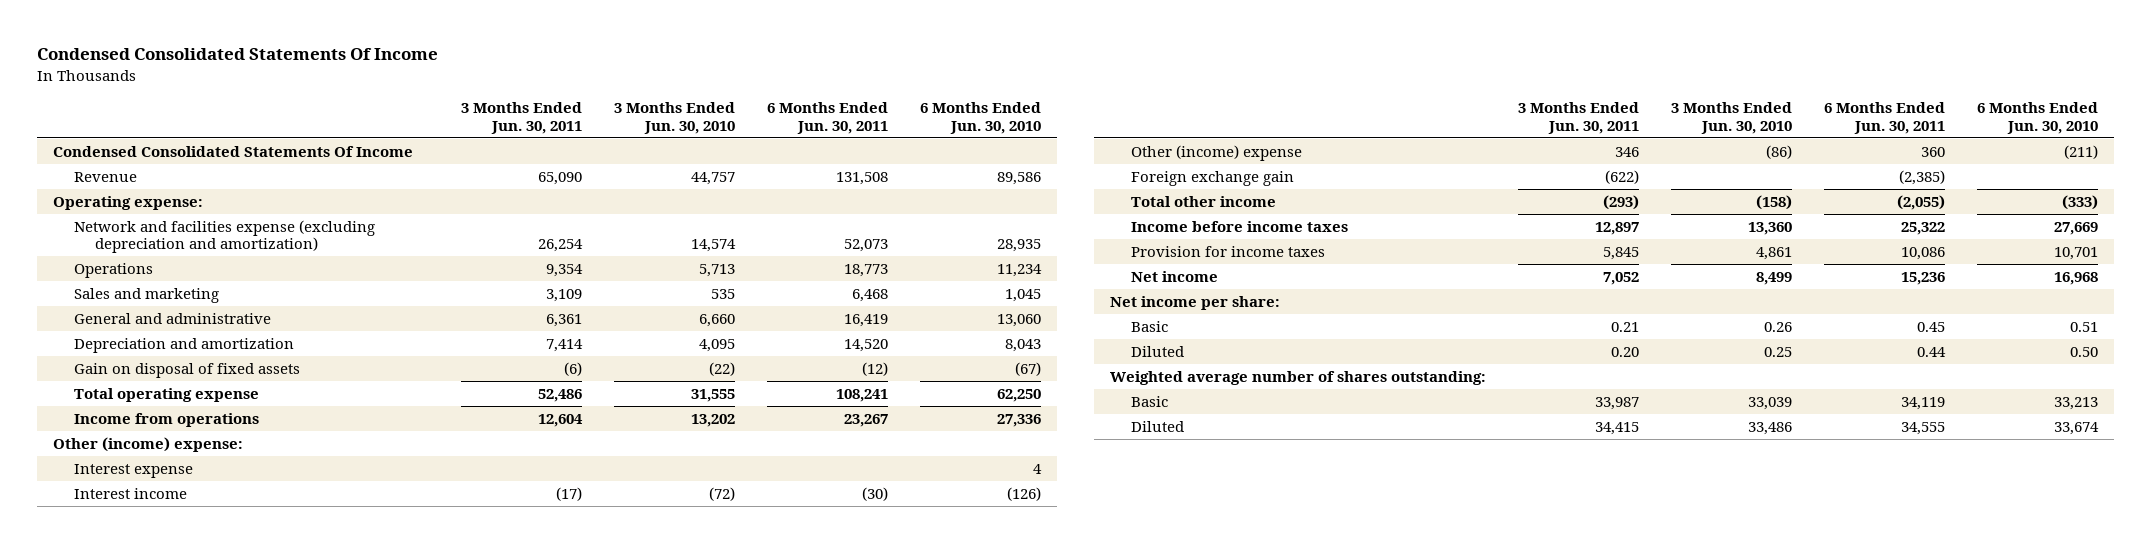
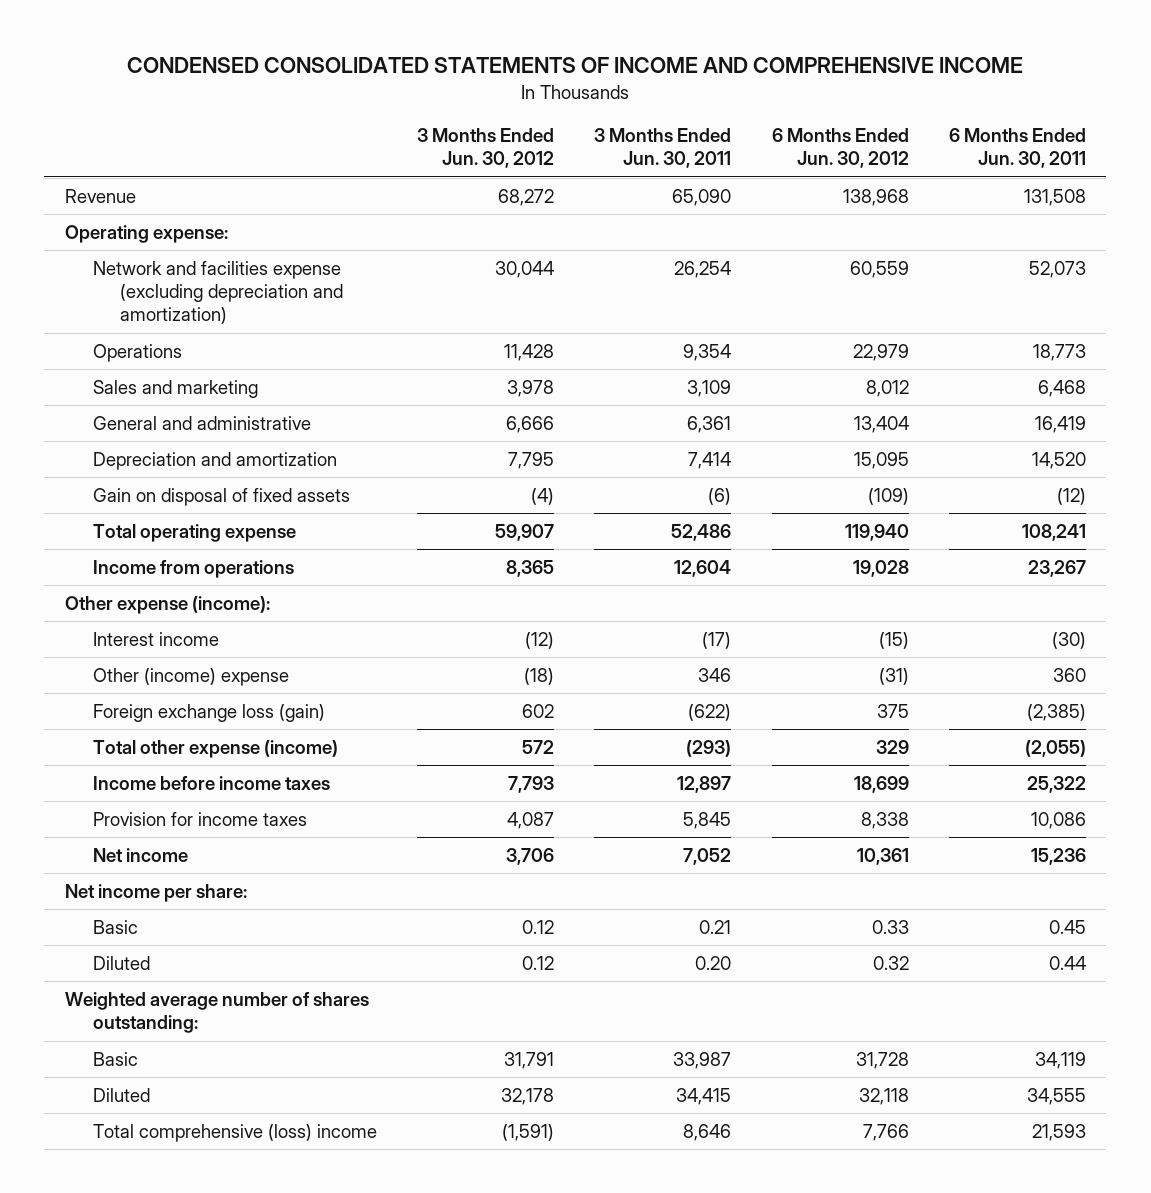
- Condensed Consolidated Statements Of Income
+ CONDENSED CONSOLIDATED STATEMENTS OF INCOME AND COMPREHENSIVE INCOME
- | 3 Months Ended Jun. 30, 2011 | 3 Months Ended Jun. 30, 2010 | 6 Months Ended Jun. 30, 2011 | 6 Months Ended Jun. 30, 2010
+ | 3 Months Ended Jun. 30, 2012 | 3 Months Ended Jun. 30, 2011 | 6 Months Ended Jun. 30, 2012 | 6 Months Ended Jun. 30, 2011
- Condensed Consolidated Statements Of Income
- Other (income) expense:
- Interest expense | | | | 4
+ Other expense (income):
- Foreign exchange gain | (622) | | (2,385) |
- Total other income | (293) | (158) | (2,055) | (333)
+ Foreign exchange loss (gain) | 602 | (622) | 375 | (2,385)
+ Total other expense (income) | 572 | (293) | 329 | (2,055)
+ Total comprehensive (loss) income | (1,591) | 8,646 | 7,766 | 21,593

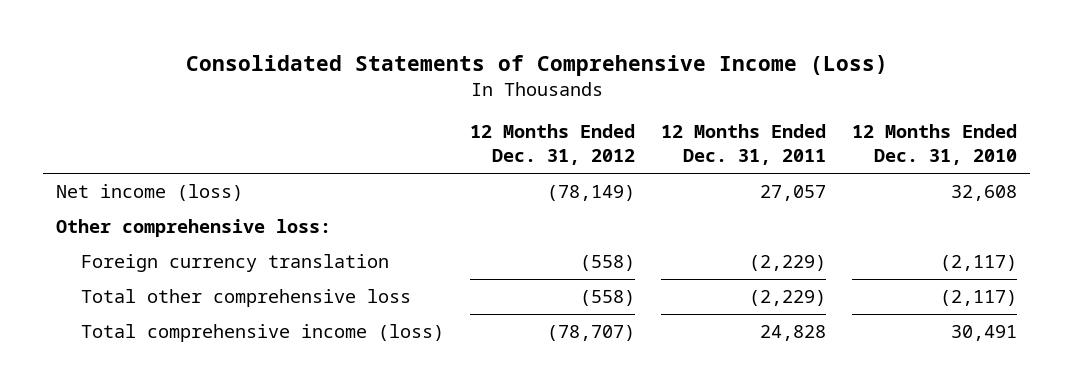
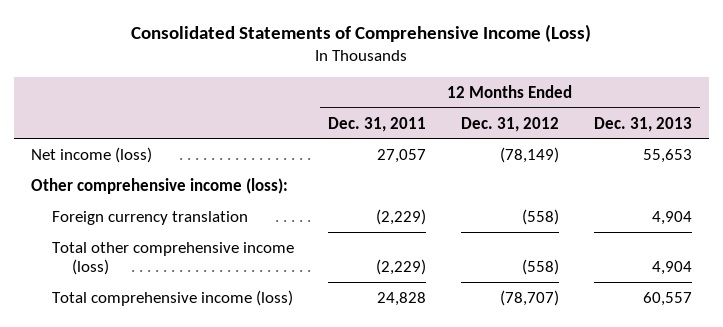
- | 12 Months Ended Dec. 31, 2012 | 12 Months Ended Dec. 31, 2011 | 12 Months Ended Dec. 31, 2010
+ | 12 Months Ended Dec. 31, 2011 | 12 Months Ended Dec. 31, 2012 | 12 Months Ended Dec. 31, 2013
- Other comprehensive loss:
+ Other comprehensive income (loss):
- Total other comprehensive loss | (558) | (2,229) | (2,117)
+ Total other comprehensive income (loss) | (2,229) | (558) | 4,904

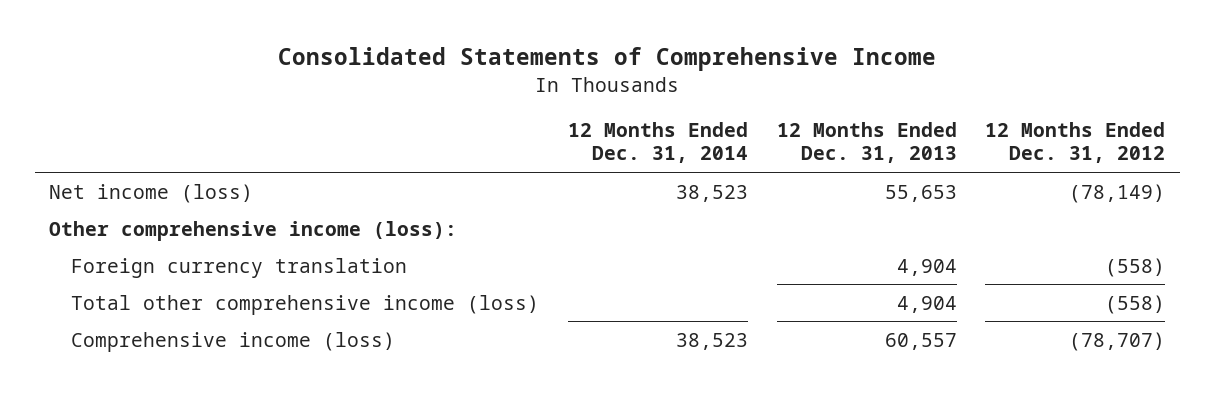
- Consolidated Statements of Comprehensive Income (Loss)
+ Consolidated Statements of Comprehensive Income
- | 12 Months Ended Dec. 31, 2011 | 12 Months Ended Dec. 31, 2012 | 12 Months Ended Dec. 31, 2013
+ | 12 Months Ended Dec. 31, 2014 | 12 Months Ended Dec. 31, 2013 | 12 Months Ended Dec. 31, 2012
- Total comprehensive income (loss) | 24,828 | (78,707) | 60,557
+ Comprehensive income (loss) | 38,523 | 60,557 | (78,707)

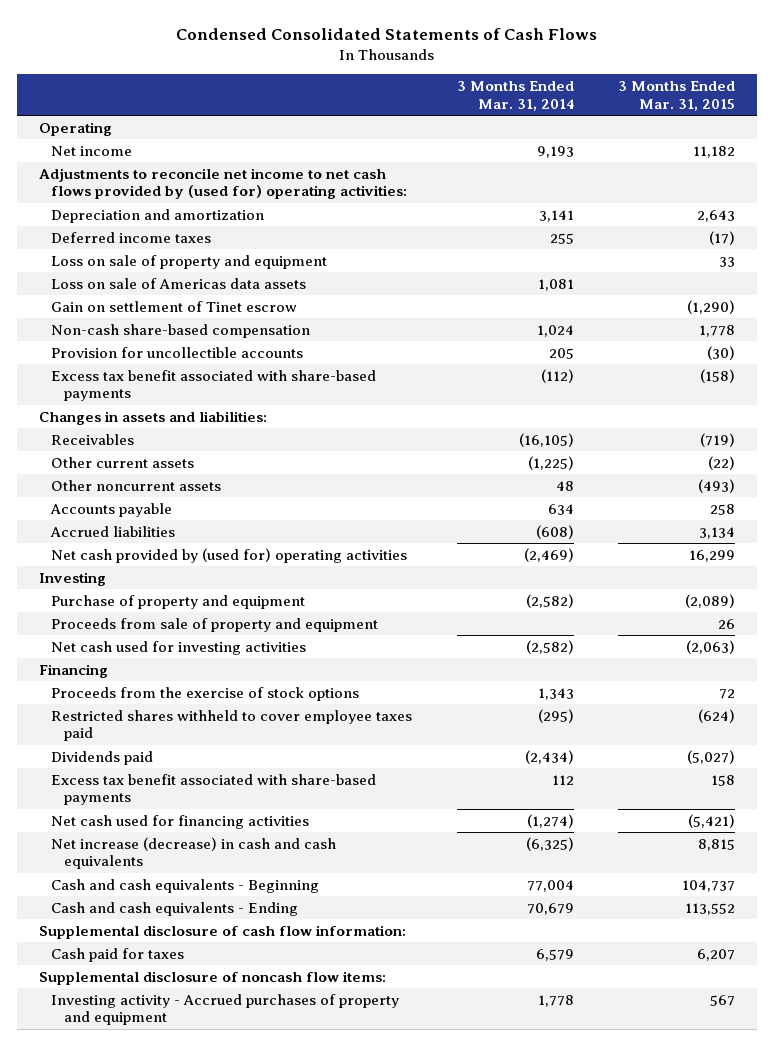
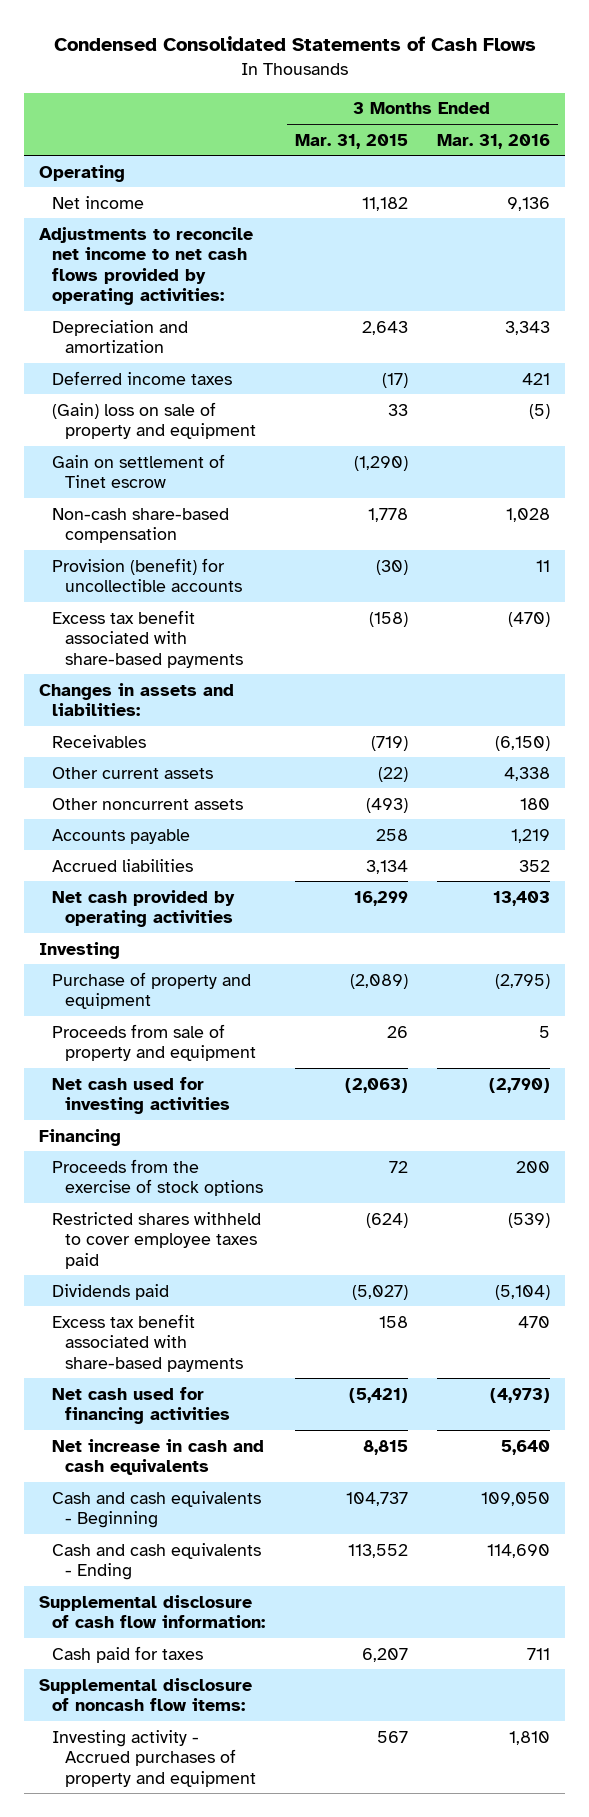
- | 3 Months Ended Mar. 31, 2014 | 3 Months Ended Mar. 31, 2015
+ | 3 Months Ended Mar. 31, 2015 | 3 Months Ended Mar. 31, 2016
- Adjustments to reconcile net income to net cash flows provided by (used for) operating activities:
+ Adjustments to reconcile net income to net cash flows provided by operating activities:
- Loss on sale of property and equipment | | 33
- Loss on sale of Americas data assets | 1,081 |
+ (Gain) loss on sale of property and equipment | 33 | (5)
- Provision for uncollectible accounts | 205 | (30)
+ Provision (benefit) for uncollectible accounts | (30) | 11
- Net cash provided by (used for) operating activities | (2,469) | 16,299
+ Net cash provided by operating activities | 16,299 | 13,403
- Net increase (decrease) in cash and cash equivalents | (6,325) | 8,815
+ Net increase in cash and cash equivalents | 8,815 | 5,640

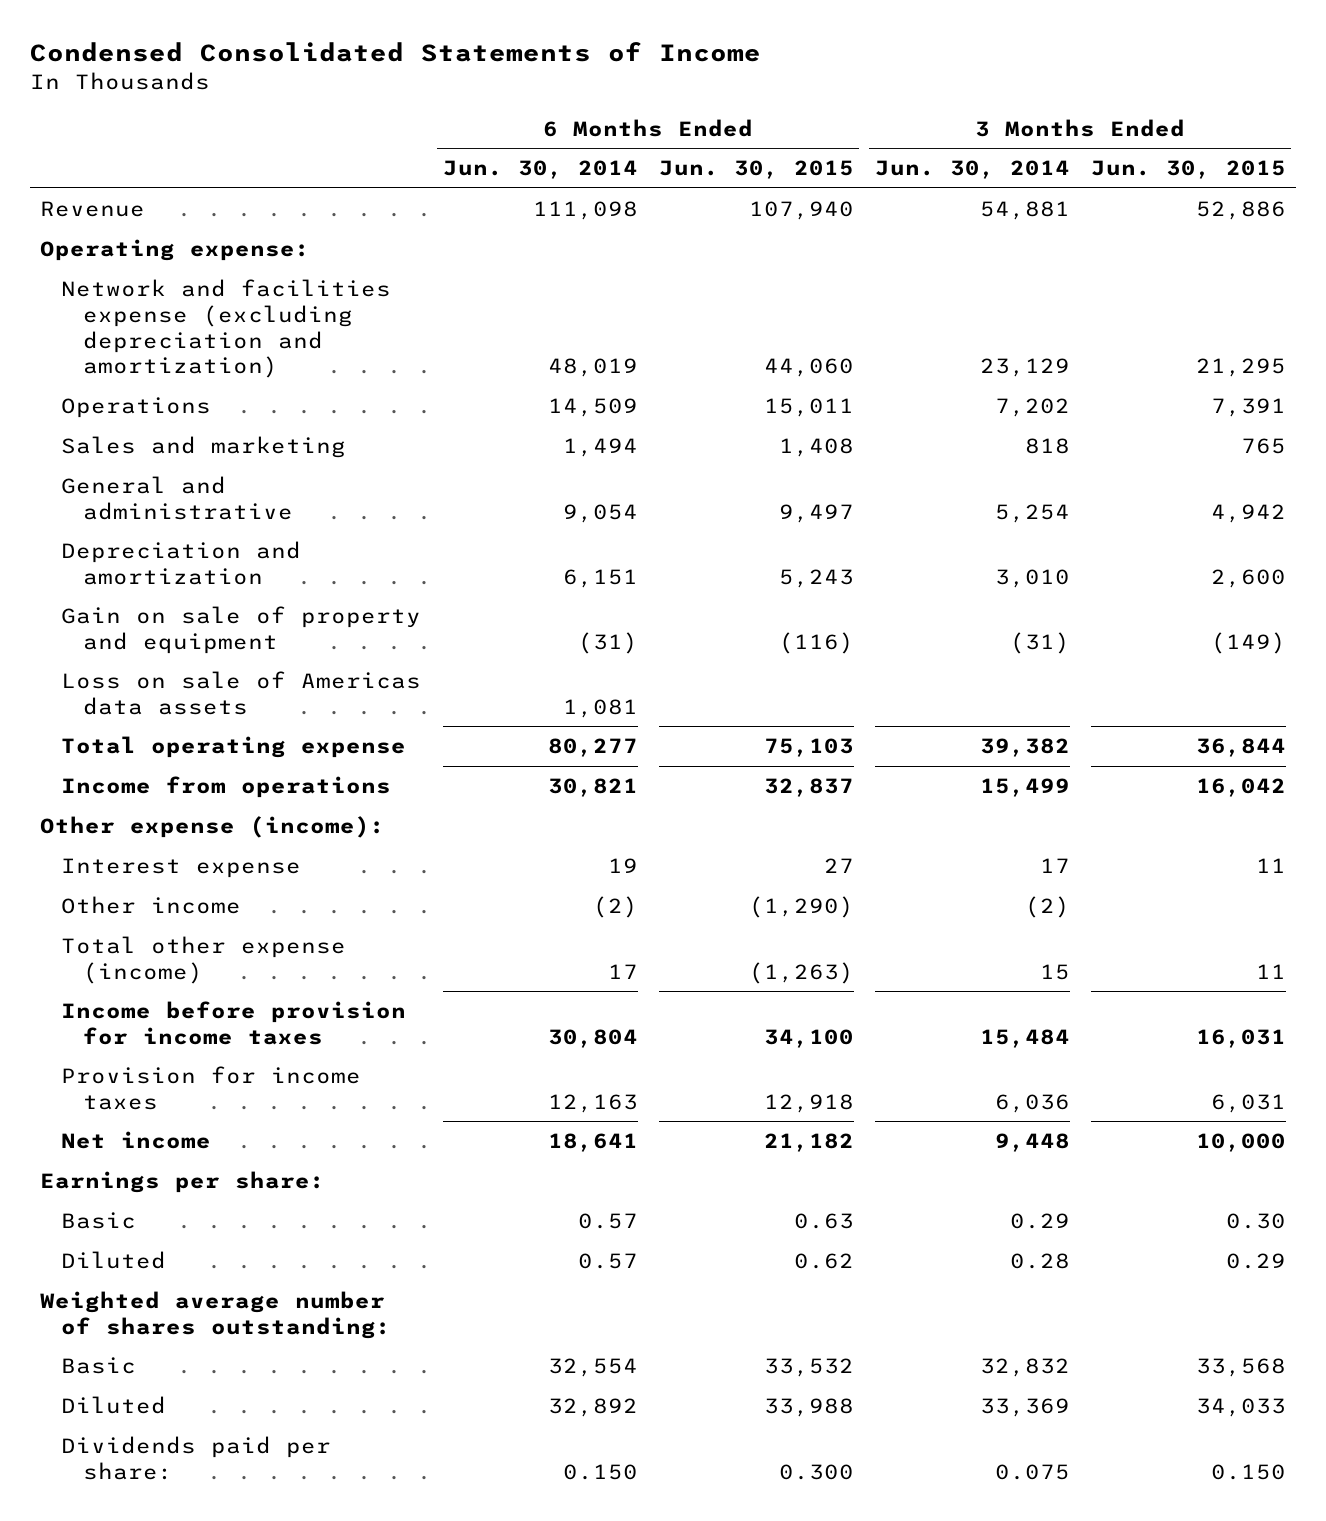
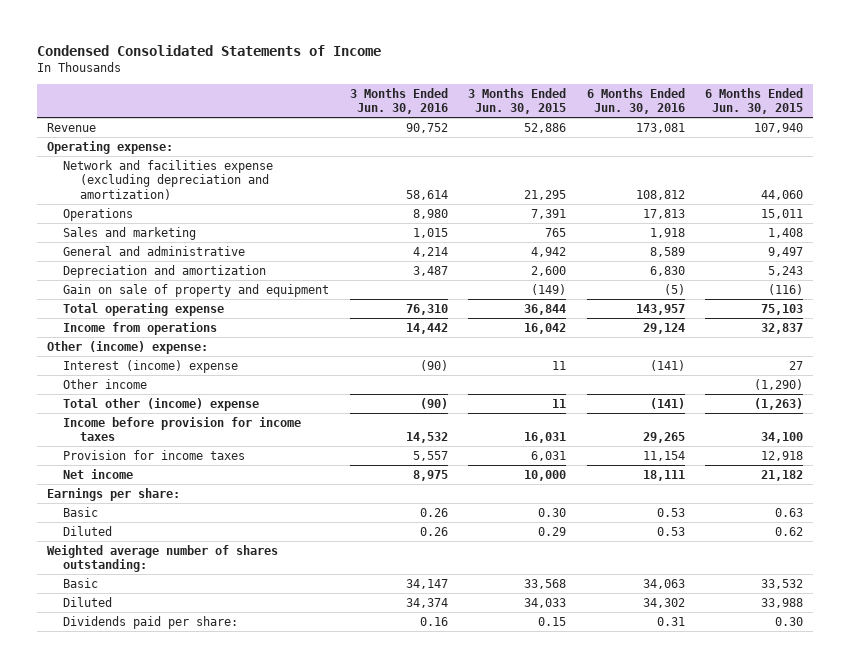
- | 6 Months Ended Jun. 30, 2014 | 6 Months Ended Jun. 30, 2015 | 3 Months Ended Jun. 30, 2014 | 3 Months Ended Jun. 30, 2015
+ | 3 Months Ended Jun. 30, 2016 | 3 Months Ended Jun. 30, 2015 | 6 Months Ended Jun. 30, 2016 | 6 Months Ended Jun. 30, 2015
- Loss on sale of Americas data assets | 1,081 | | |
- Other expense (income):
- Interest expense | 19 | 27 | 17 | 11
+ Other (income) expense:
+ Interest (income) expense | (90) | 11 | (141) | 27
- Total other expense (income) | 17 | (1,263) | 15 | 11
+ Total other (income) expense | (90) | 11 | (141) | (1,263)
- Dividends paid per share: | 0.150 | 0.300 | 0.075 | 0.150
+ Dividends paid per share: | 0.16 | 0.15 | 0.31 | 0.30

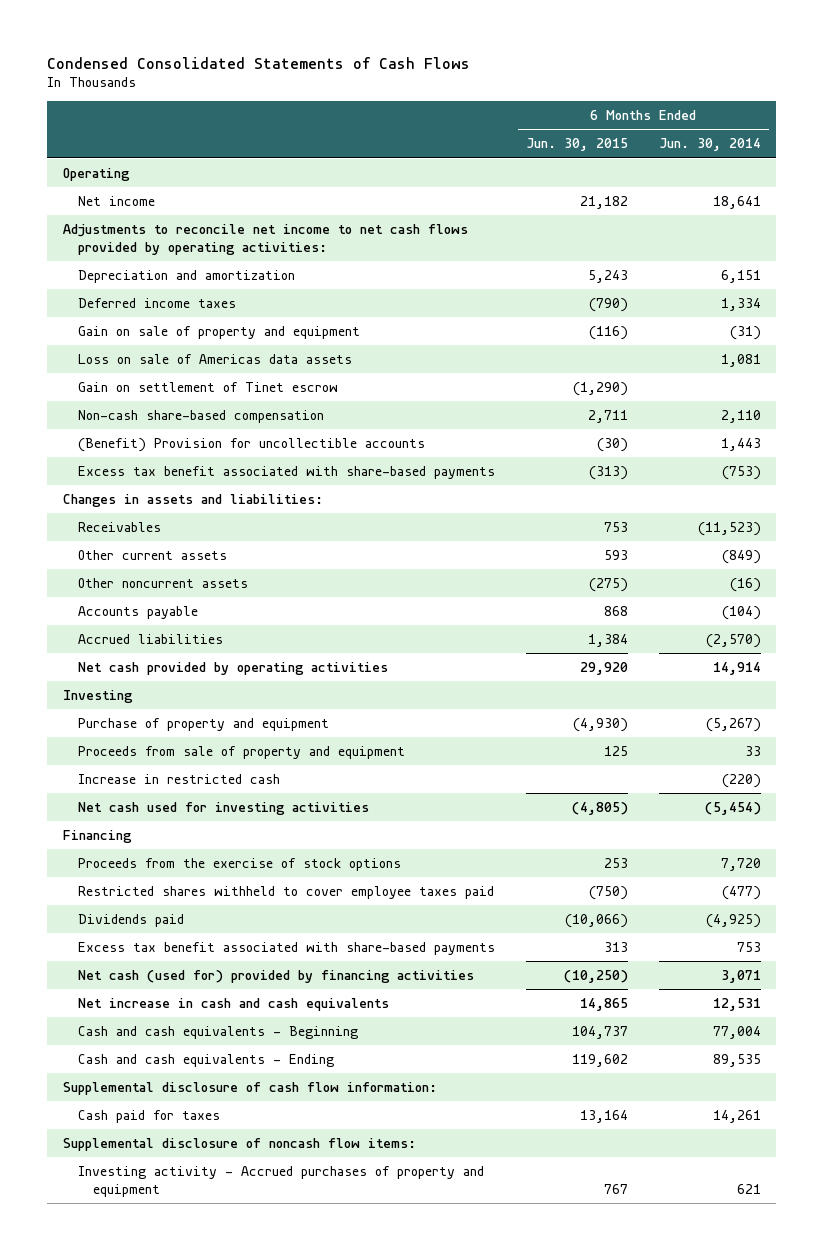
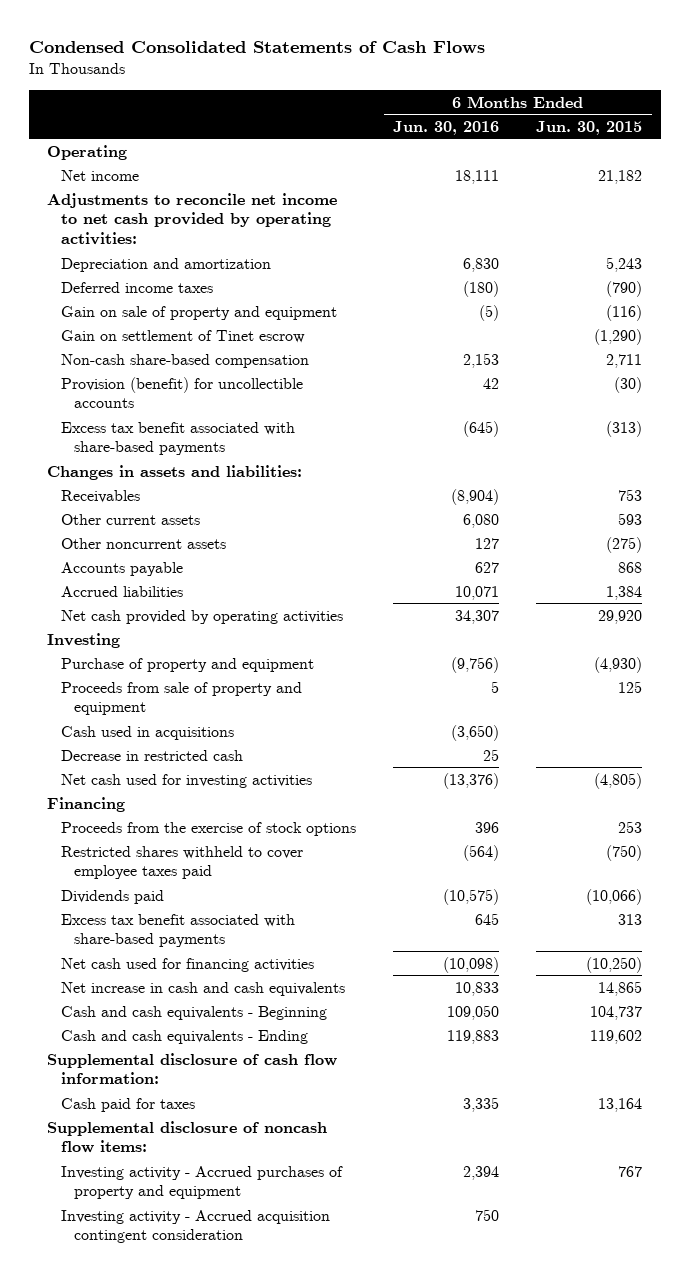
- | 6 Months Ended Jun. 30, 2015 | 6 Months Ended Jun. 30, 2014
+ | 6 Months Ended Jun. 30, 2016 | 6 Months Ended Jun. 30, 2015
- Adjustments to reconcile net income to net cash flows provided by operating activities:
+ Adjustments to reconcile net income to net cash provided by operating activities:
- Loss on sale of Americas data assets | | 1,081
- (Benefit) Provision for uncollectible accounts | (30) | 1,443
+ Provision (benefit) for uncollectible accounts | 42 | (30)
- Increase in restricted cash | | (220)
+ Cash used in acquisitions | (3,650) |
+ Decrease in restricted cash | 25 |
- Net cash (used for) provided by financing activities | (10,250) | 3,071
+ Net cash used for financing activities | (10,098) | (10,250)
+ Investing activity - Accrued acquisition contingent consideration | 750 |

